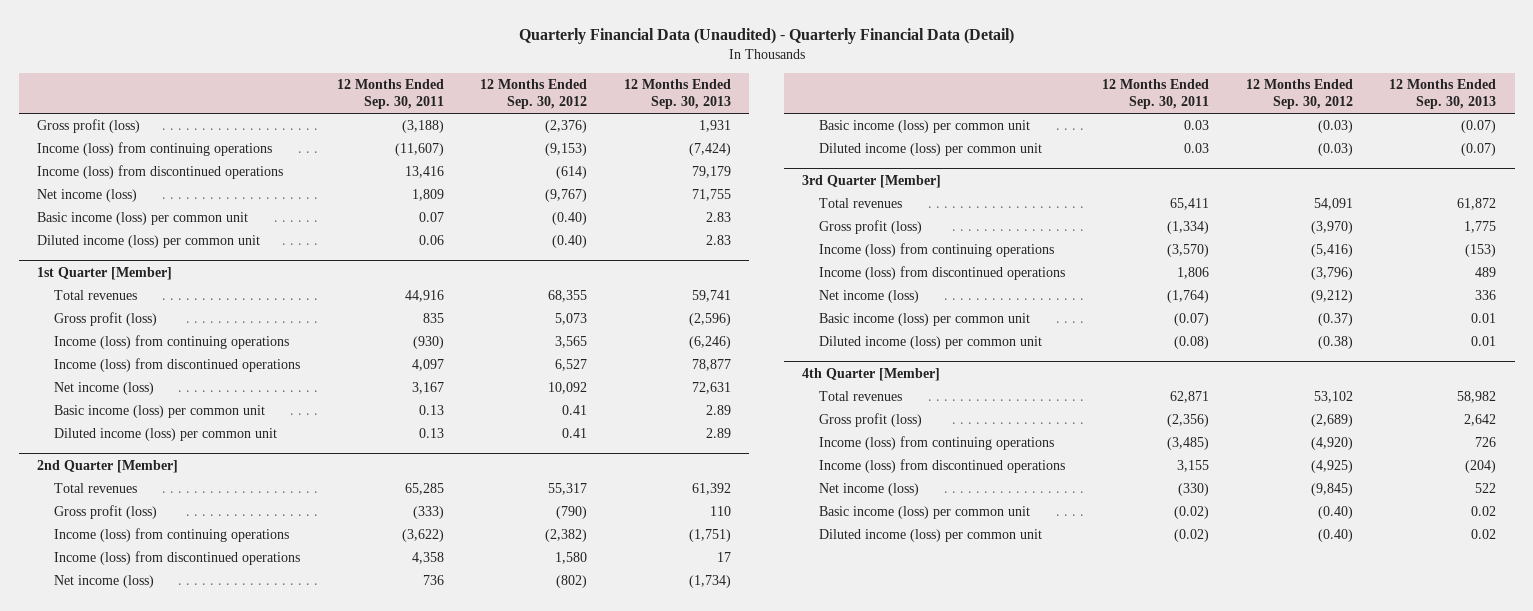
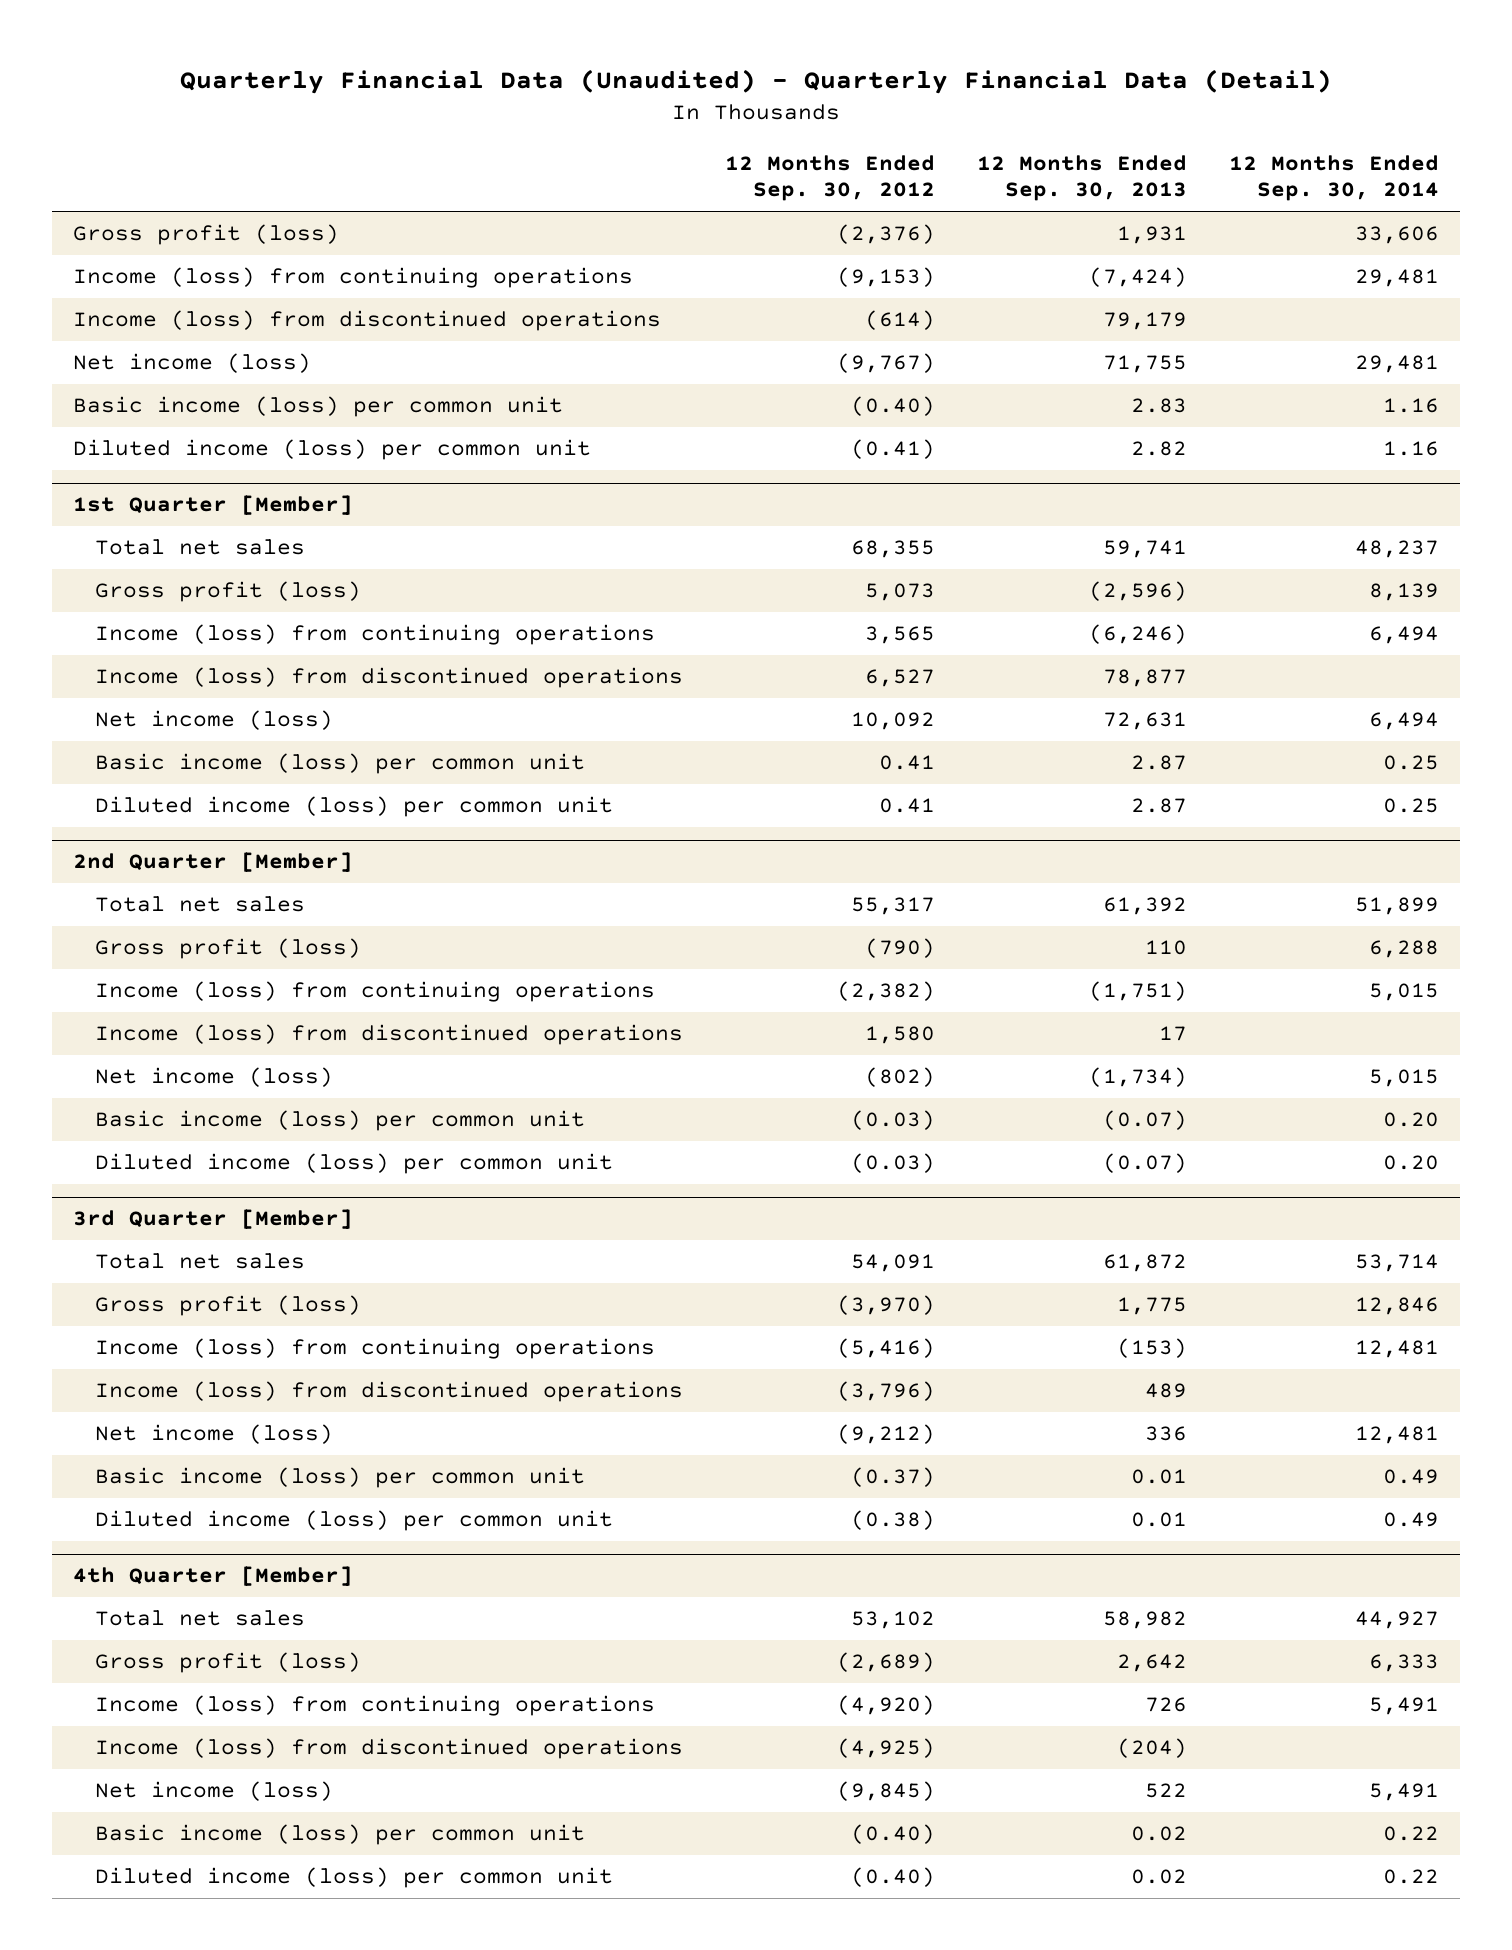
- | 12 Months Ended Sep. 30, 2011 | 12 Months Ended Sep. 30, 2012 | 12 Months Ended Sep. 30, 2013
+ | 12 Months Ended Sep. 30, 2012 | 12 Months Ended Sep. 30, 2013 | 12 Months Ended Sep. 30, 2014
- Diluted income (loss) per common unit | 0.06 | (0.40) | 2.83
+ Diluted income (loss) per common unit | (0.41) | 2.82 | 1.16
@ 1st Quarter [Member]
- Total revenues | 44,916 | 68,355 | 59,741
+ Total net sales | 68,355 | 59,741 | 48,237
- Basic income (loss) per common unit | 0.13 | 0.41 | 2.89
- Diluted income (loss) per common unit | 0.13 | 0.41 | 2.89
+ Basic income (loss) per common unit | 0.41 | 2.87 | 0.25
+ Diluted income (loss) per common unit | 0.41 | 2.87 | 0.25
@ 2nd Quarter [Member]
- Total revenues | 65,285 | 55,317 | 61,392
+ Total net sales | 55,317 | 61,392 | 51,899
@ 3rd Quarter [Member]
- Total revenues | 65,411 | 54,091 | 61,872
+ Total net sales | 54,091 | 61,872 | 53,714
@ 4th Quarter [Member]
- Total revenues | 62,871 | 53,102 | 58,982
+ Total net sales | 53,102 | 58,982 | 44,927

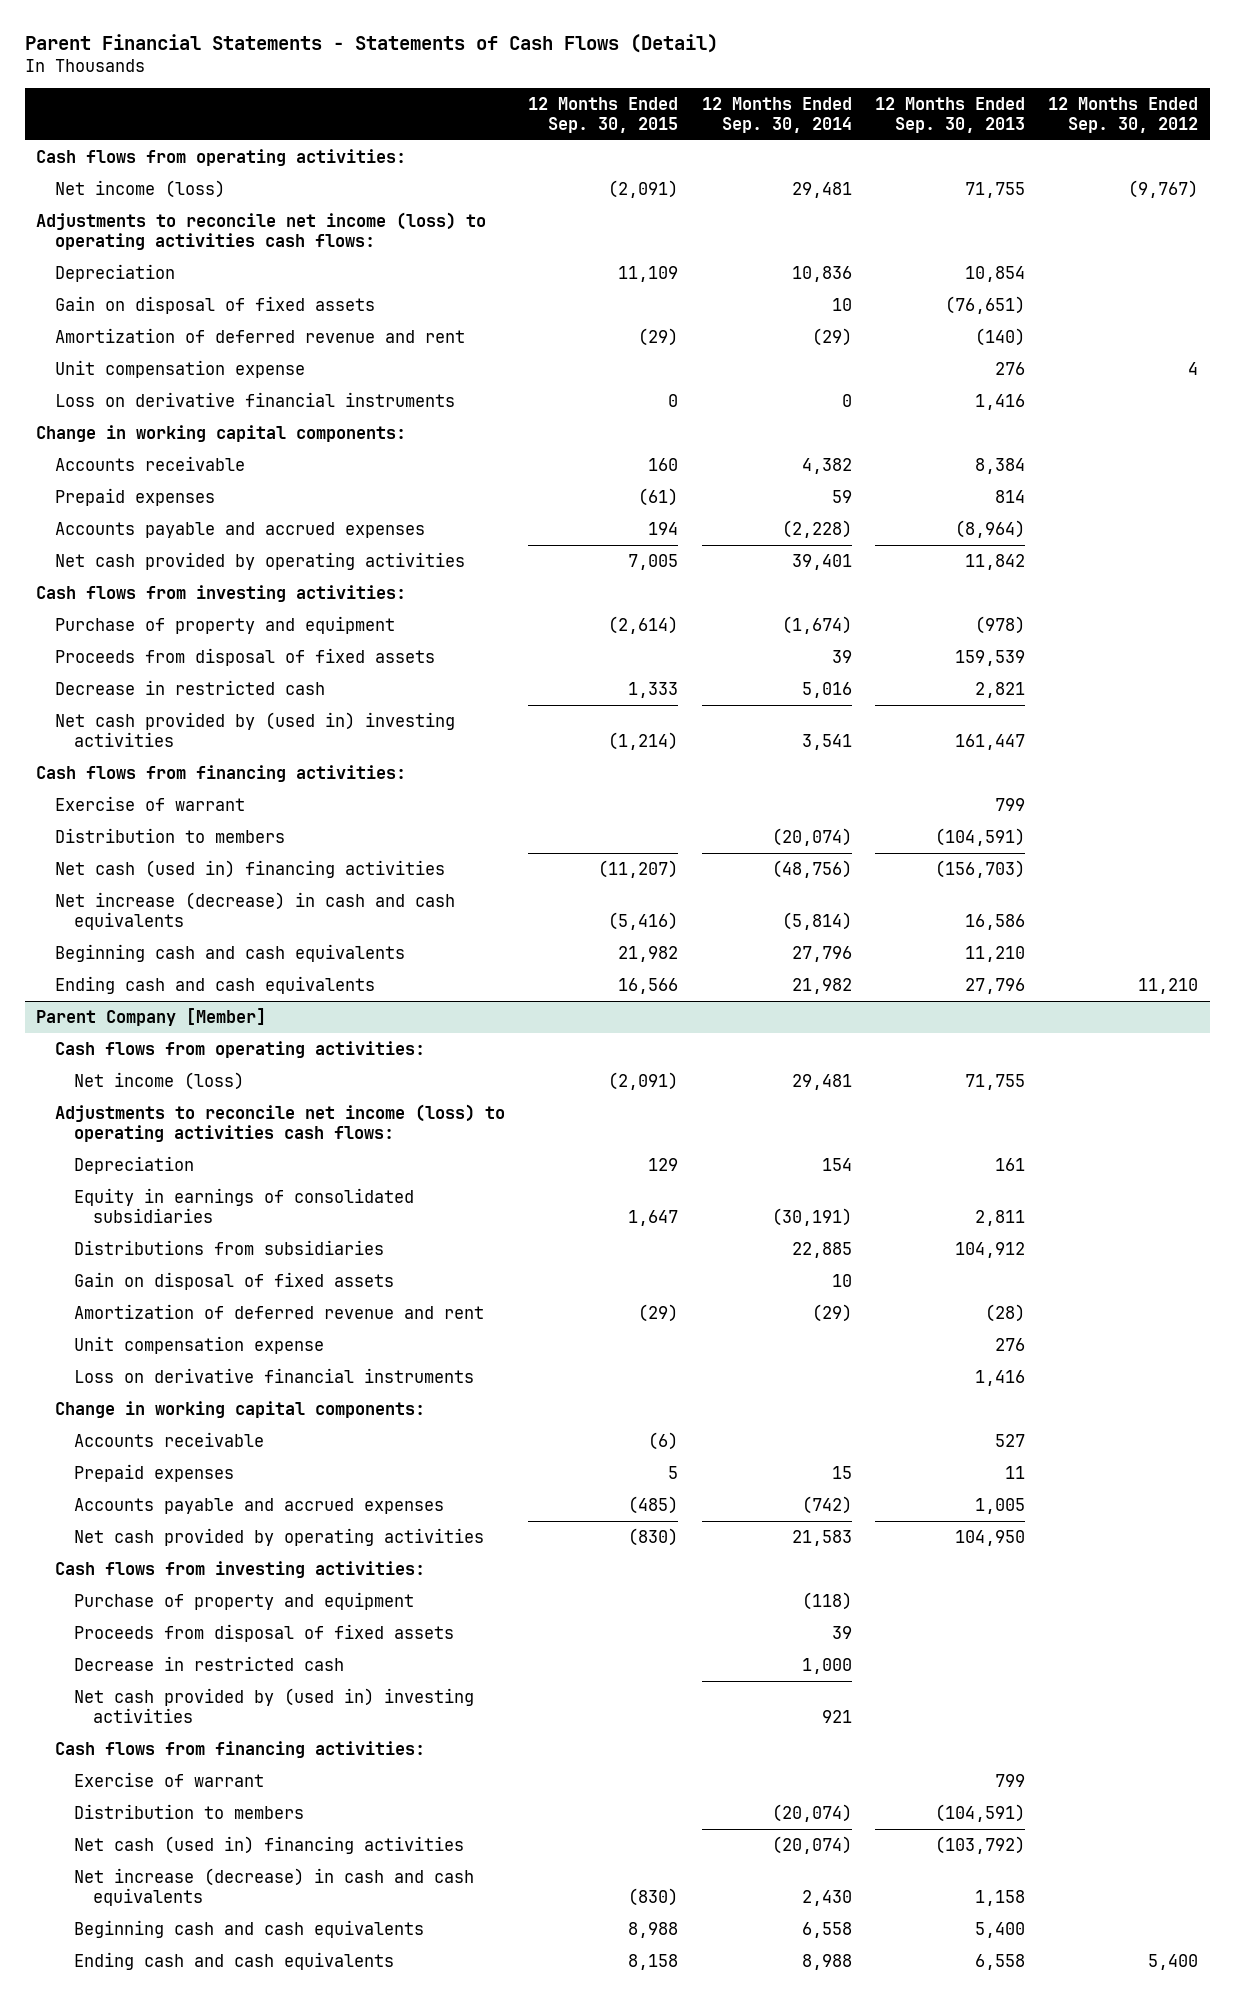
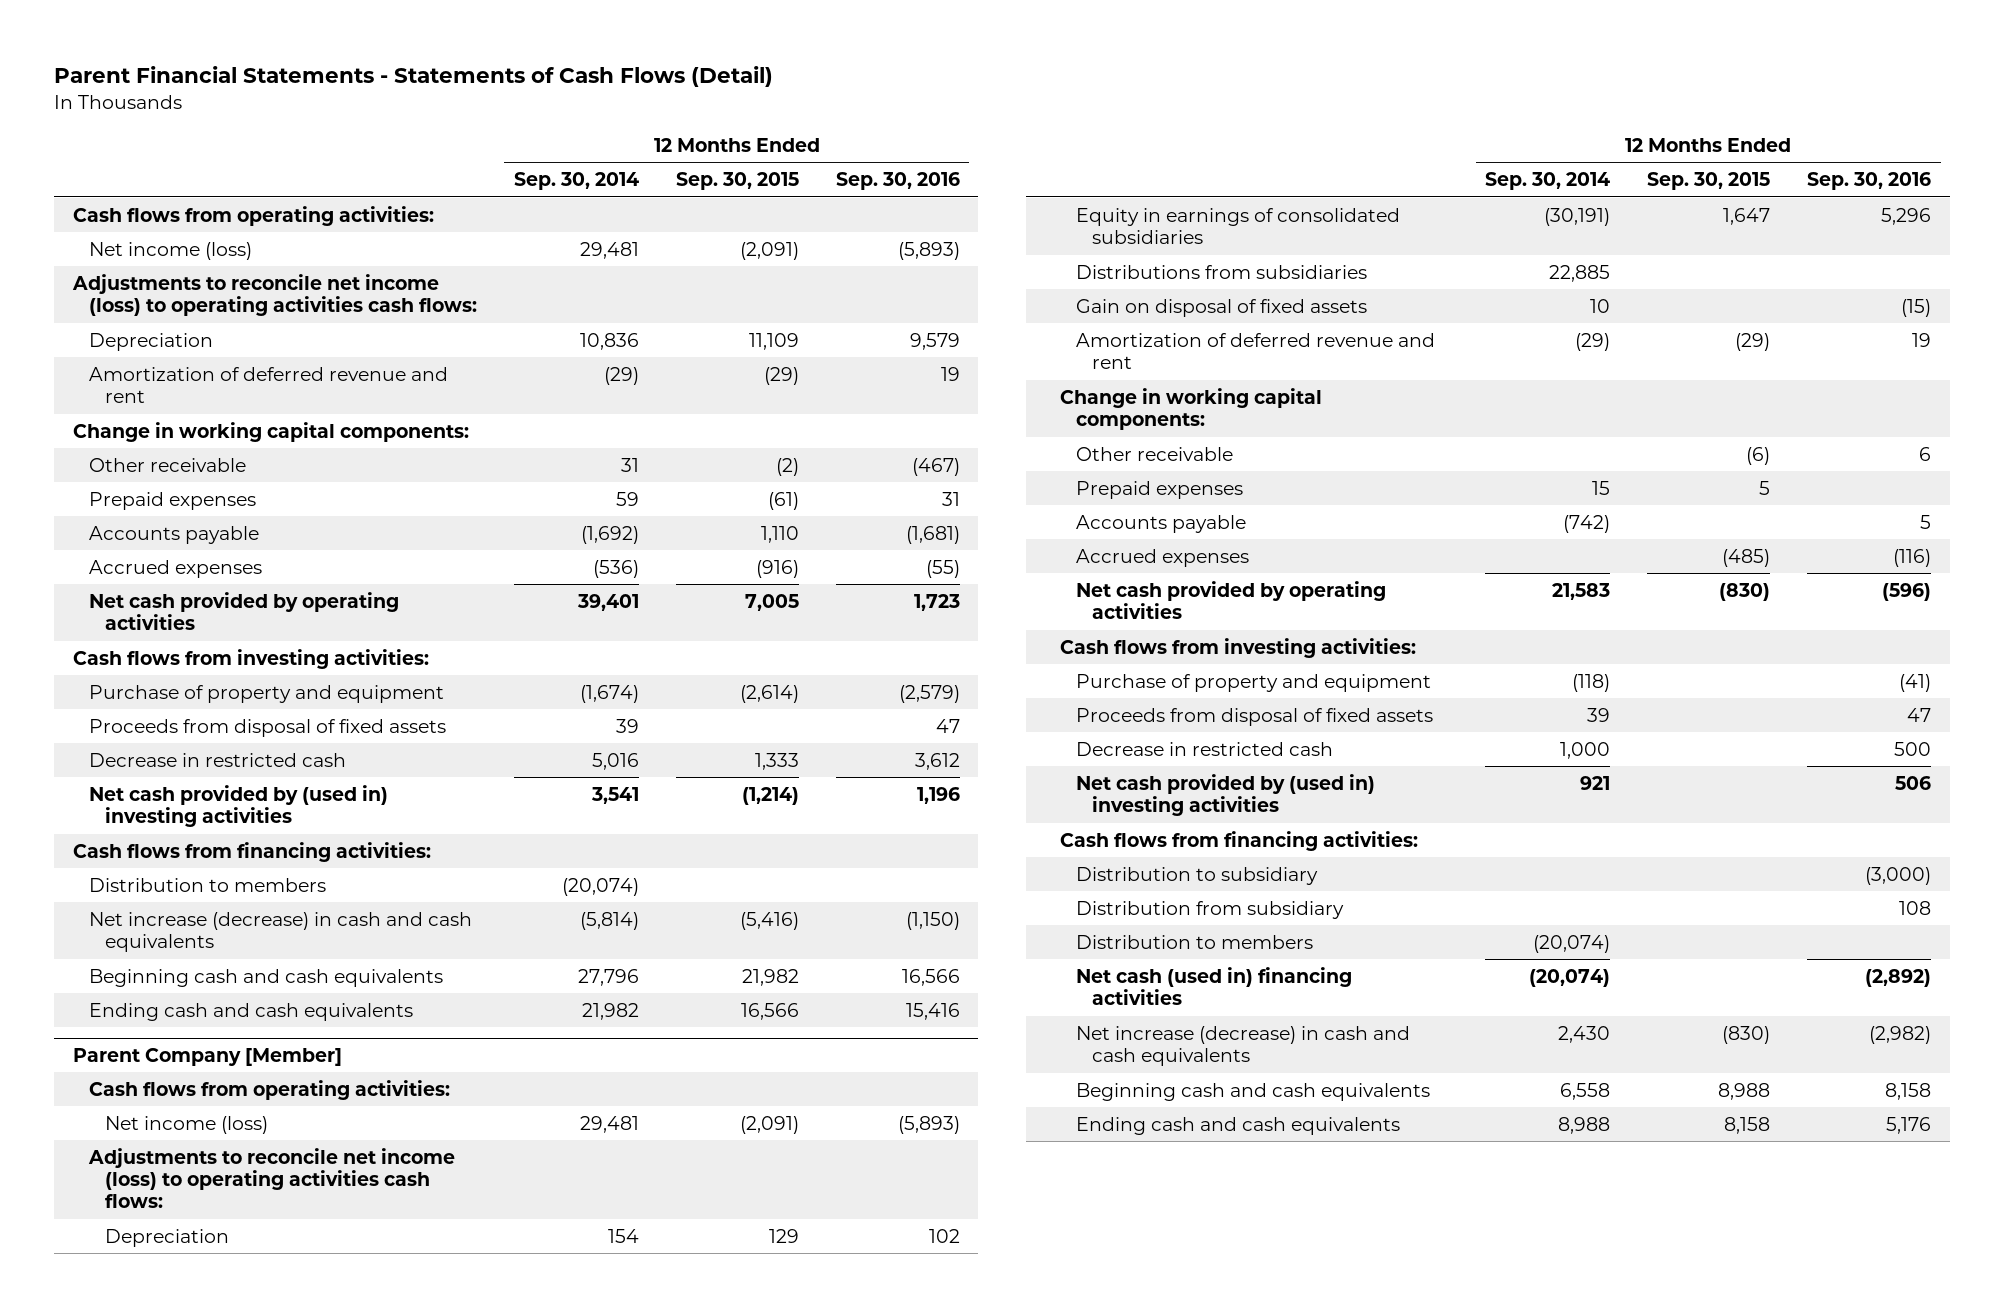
- | 12 Months Ended Sep. 30, 2015 | 12 Months Ended Sep. 30, 2014 | 12 Months Ended Sep. 30, 2013 | 12 Months Ended Sep. 30, 2012
+ | 12 Months Ended Sep. 30, 2014 | 12 Months Ended Sep. 30, 2015 | 12 Months Ended Sep. 30, 2016
- Gain on disposal of fixed assets | | 10 | (76,651) |
- Unit compensation expense | | | 276 | 4
- Loss on derivative financial instruments | 0 | 0 | 1,416 |
- Accounts receivable | 160 | 4,382 | 8,384 |
+ Other receivable | 31 | (2) | (467)
- Accounts payable and accrued expenses | 194 | (2,228) | (8,964) |
+ Accounts payable | (1,692) | 1,110 | (1,681)
+ Accrued expenses | (536) | (916) | (55)
- Exercise of warrant | | | 799 |
- Net cash (used in) financing activities | (11,207) | (48,756) | (156,703) |
@ Parent Company [Member]
- Unit compensation expense | | | 276 |
- Loss on derivative financial instruments | | | 1,416 |
- Accounts receivable | (6) | | 527 |
+ Other receivable | | (6) | 6
- Accounts payable and accrued expenses | (485) | (742) | 1,005 |
+ Accounts payable | (742) | | 5
+ Accrued expenses | | (485) | (116)
- Exercise of warrant | | | 799 |
+ Distribution to subsidiary | | | (3,000)
+ Distribution from subsidiary | | | 108

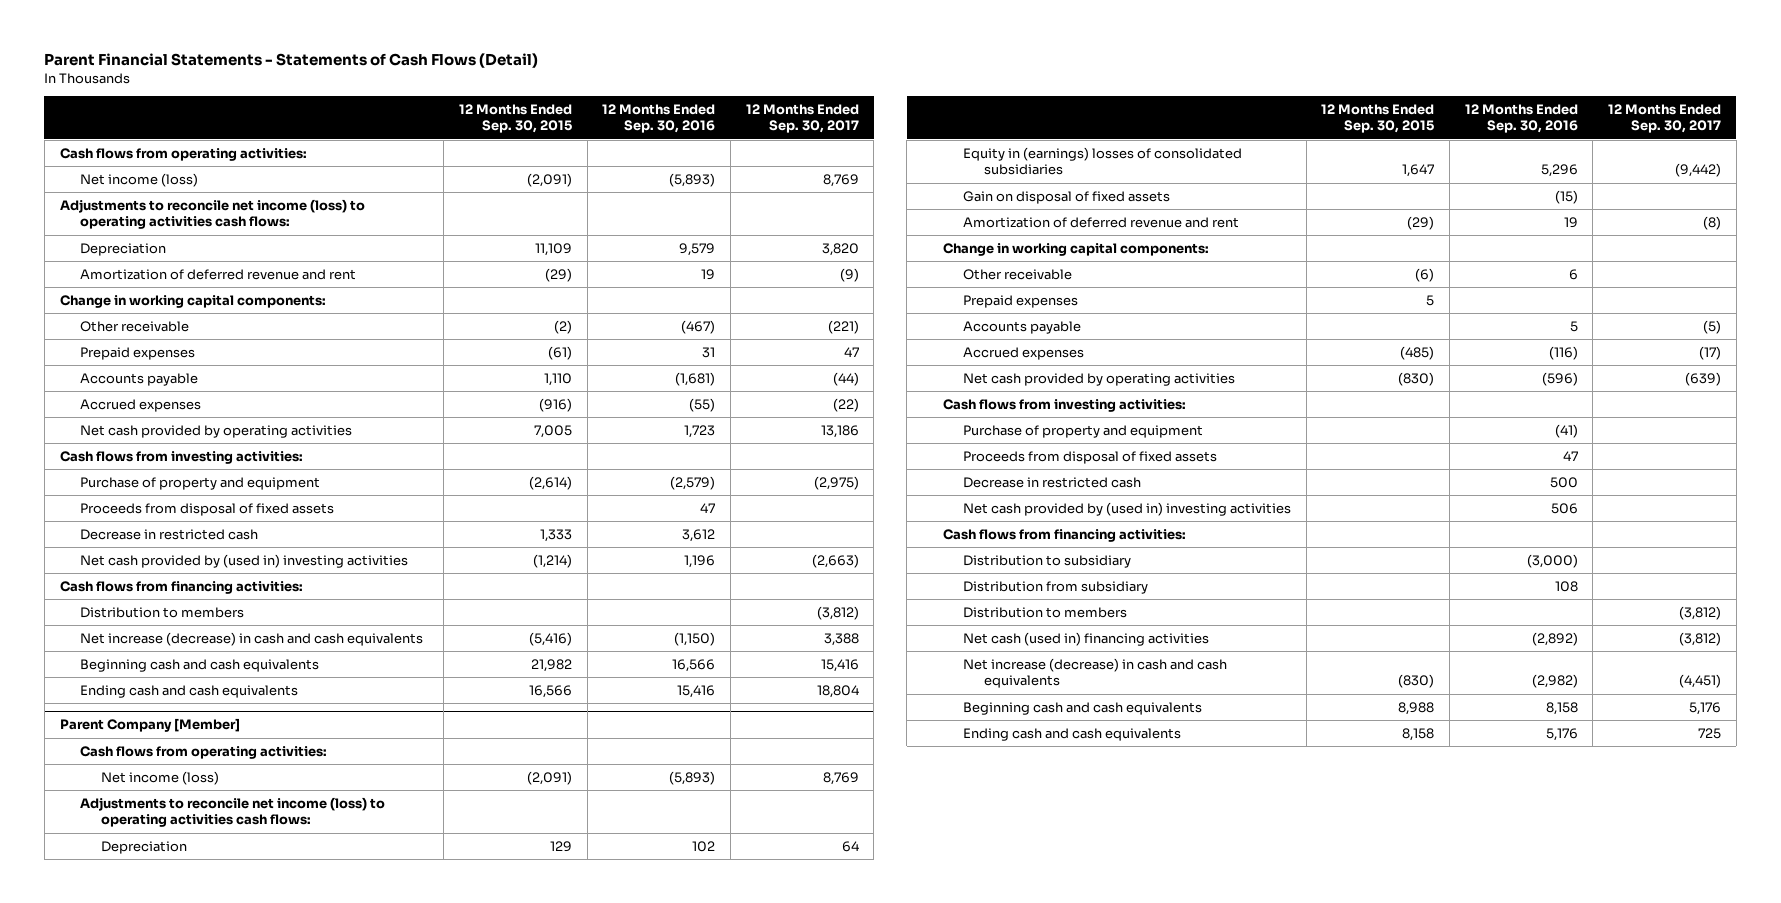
- | 12 Months Ended Sep. 30, 2014 | 12 Months Ended Sep. 30, 2015 | 12 Months Ended Sep. 30, 2016
+ | 12 Months Ended Sep. 30, 2015 | 12 Months Ended Sep. 30, 2016 | 12 Months Ended Sep. 30, 2017
@ Parent Company [Member]
- Equity in earnings of consolidated subsidiaries | (30,191) | 1,647 | 5,296
- Distributions from subsidiaries | 22,885 | |
+ Equity in (earnings) losses of consolidated subsidiaries | 1,647 | 5,296 | (9,442)

